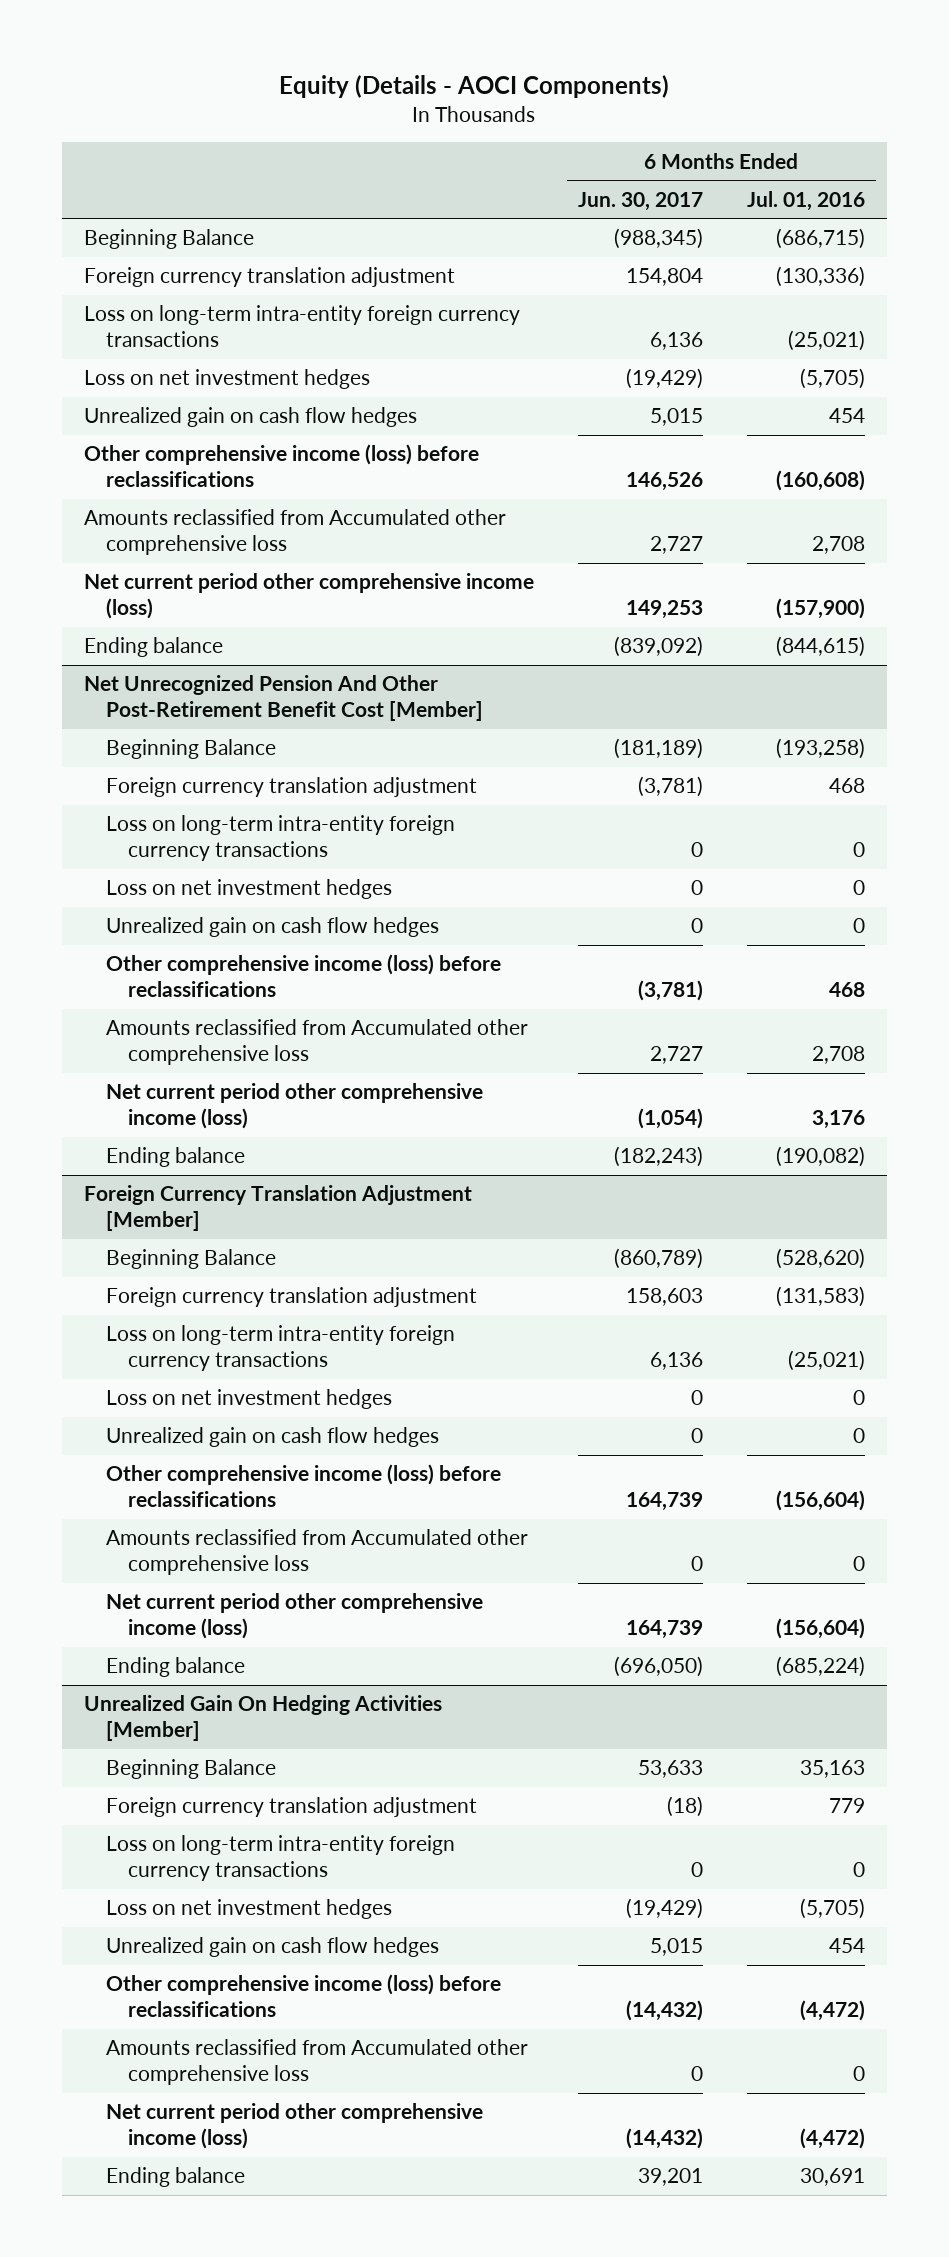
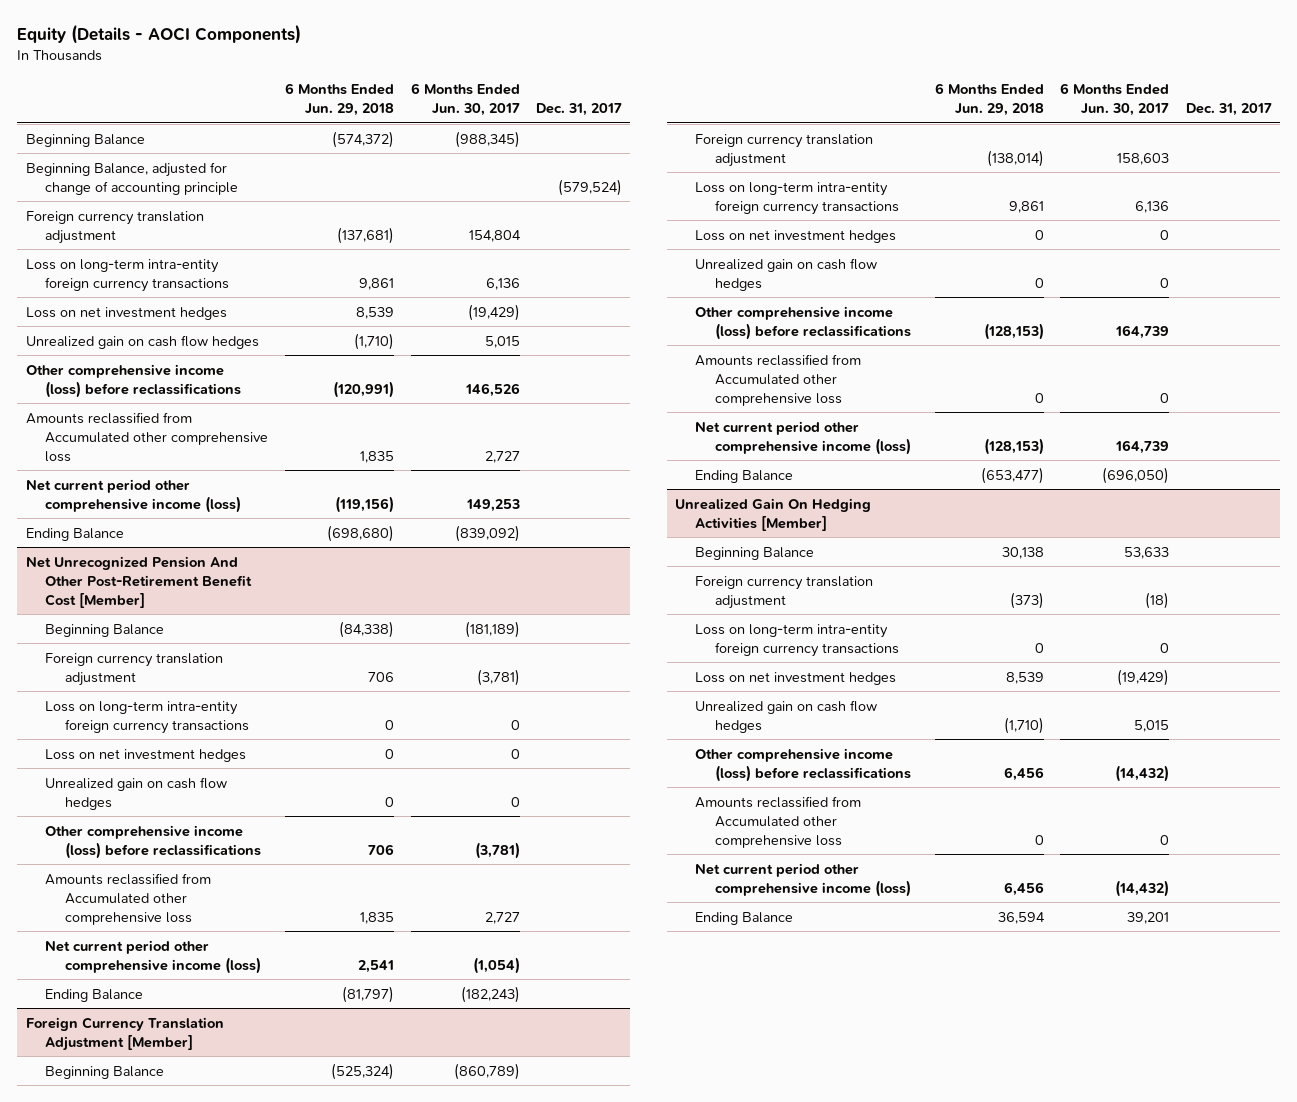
- | 6 Months Ended Jun. 30, 2017 | 6 Months Ended Jul. 01, 2016
+ | 6 Months Ended Jun. 29, 2018 | 6 Months Ended Jun. 30, 2017 | Dec. 31, 2017
+ Beginning Balance, adjusted for change of accounting principle | | | (579,524)
- Ending balance | (839,092) | (844,615)
+ Ending Balance | (698,680) | (839,092) |
@ Net Unrecognized Pension And Other Post-Retirement Benefit Cost [Member]
- Ending balance | (182,243) | (190,082)
+ Ending Balance | (81,797) | (182,243) |
@ Foreign Currency Translation Adjustment [Member]
- Ending balance | (696,050) | (685,224)
+ Ending Balance | (653,477) | (696,050) |
@ Unrealized Gain On Hedging Activities [Member]
- Ending balance | 39,201 | 30,691
+ Ending Balance | 36,594 | 39,201 |

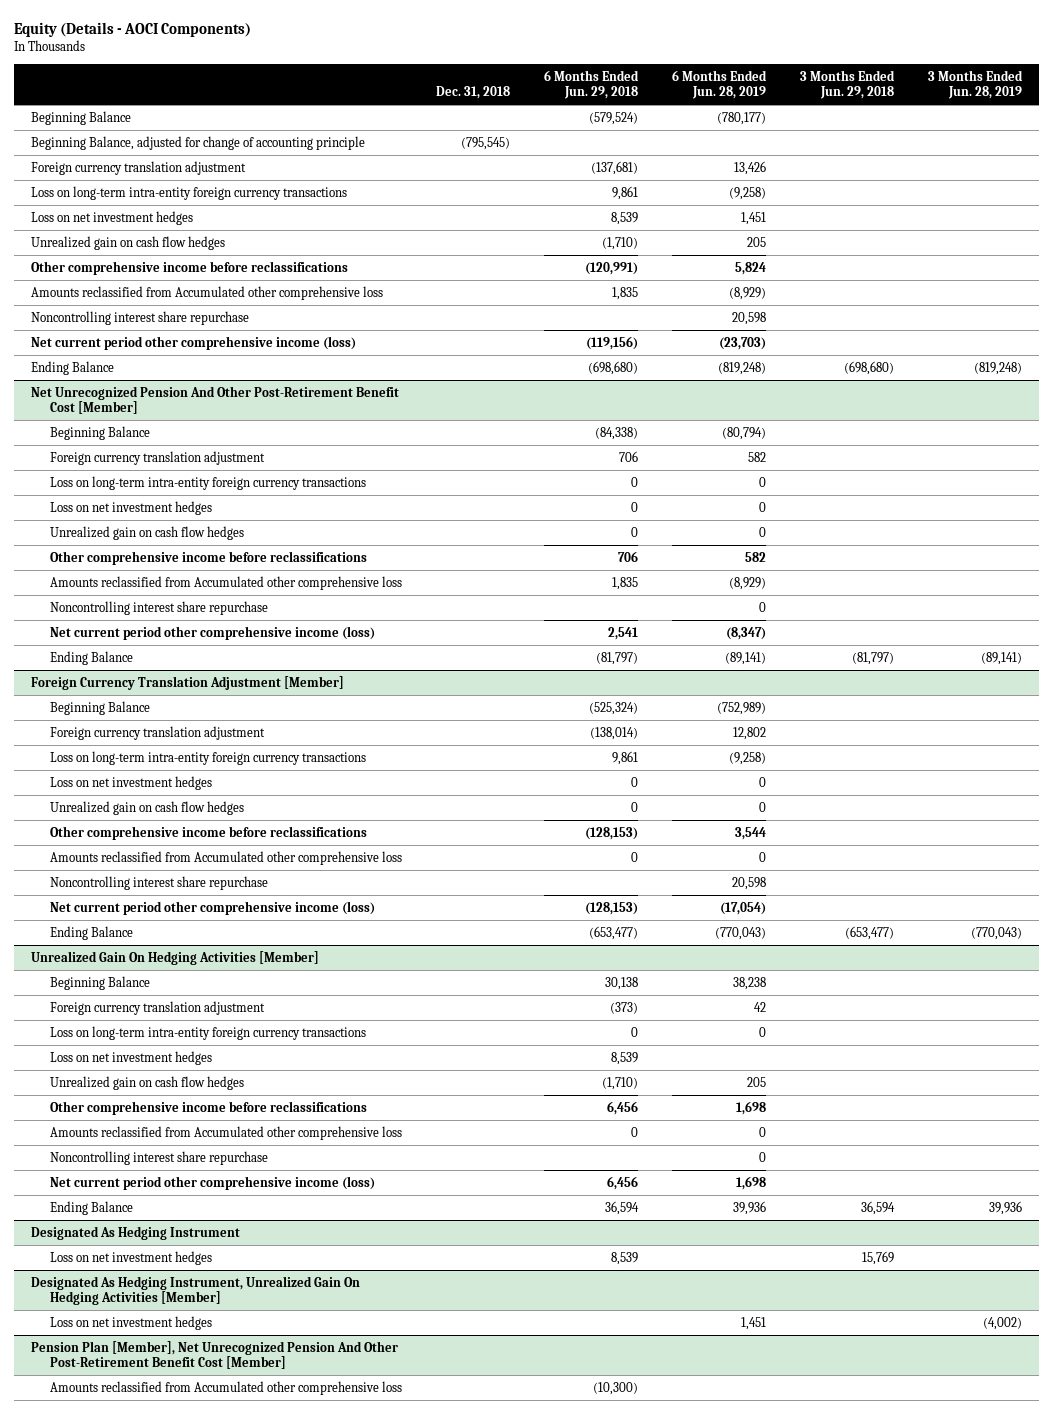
- | 6 Months Ended Jun. 29, 2018 | 6 Months Ended Jun. 30, 2017 | Dec. 31, 2017
+ | Dec. 31, 2018 | 6 Months Ended Jun. 29, 2018 | 6 Months Ended Jun. 28, 2019 | 3 Months Ended Jun. 29, 2018 | 3 Months Ended Jun. 28, 2019
- Beginning Balance | (574,372) | (988,345) |
+ Beginning Balance | | (579,524) | (780,177) | |
- Other comprehensive income (loss) before reclassifications | (120,991) | 146,526 |
+ Other comprehensive income before reclassifications | | (120,991) | 5,824 | |
+ Noncontrolling interest share repurchase | | | 20,598 | |
@ Net Unrecognized Pension And Other Post-Retirement Benefit Cost [Member]
- Other comprehensive income (loss) before reclassifications | 706 | (3,781) |
+ Other comprehensive income before reclassifications | | 706 | 582 | |
+ Noncontrolling interest share repurchase | | | 0 | |
@ Foreign Currency Translation Adjustment [Member]
- Other comprehensive income (loss) before reclassifications | (128,153) | 164,739 |
+ Other comprehensive income before reclassifications | | (128,153) | 3,544 | |
+ Noncontrolling interest share repurchase | | | 20,598 | |
@ Unrealized Gain On Hedging Activities [Member]
- Other comprehensive income (loss) before reclassifications | 6,456 | (14,432) |
+ Other comprehensive income before reclassifications | | 6,456 | 1,698 | |
+ Noncontrolling interest share repurchase | | | 0 | |
+ Designated As Hedging Instrument
+ Loss on net investment hedges | | 8,539 | | 15,769 |
+ Designated As Hedging Instrument, Unrealized Gain On Hedging Activities [Member]
+ Loss on net investment hedges | | | 1,451 | | (4,002)
+ Pension Plan [Member], Net Unrecognized Pension And Other Post-Retirement Benefit Cost [Member]
+ Amounts reclassified from Accumulated other comprehensive loss | | (10,300) | | |

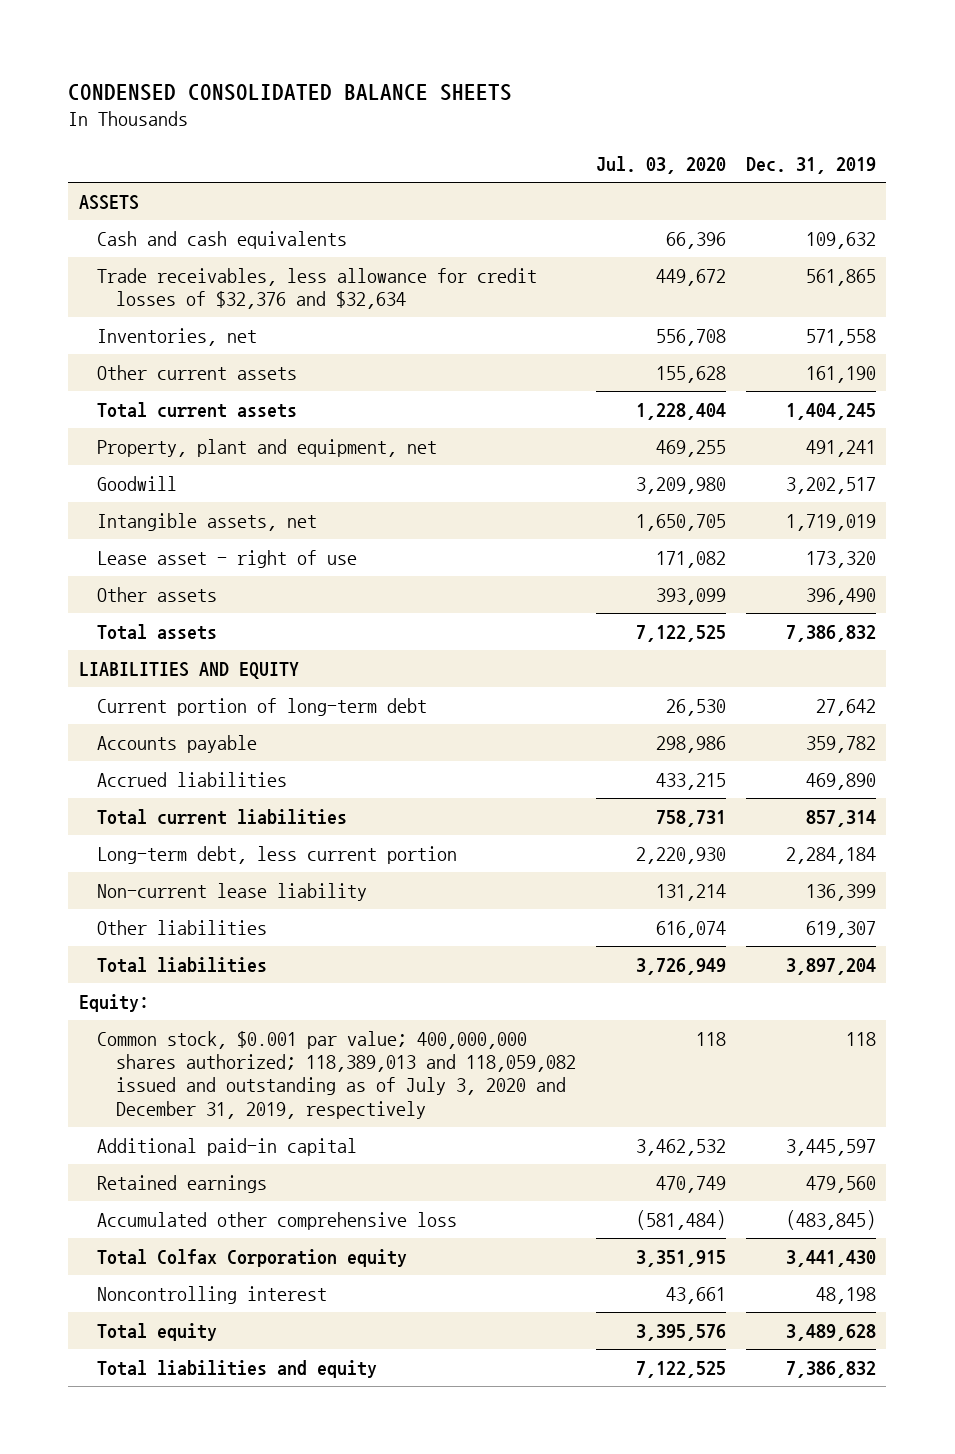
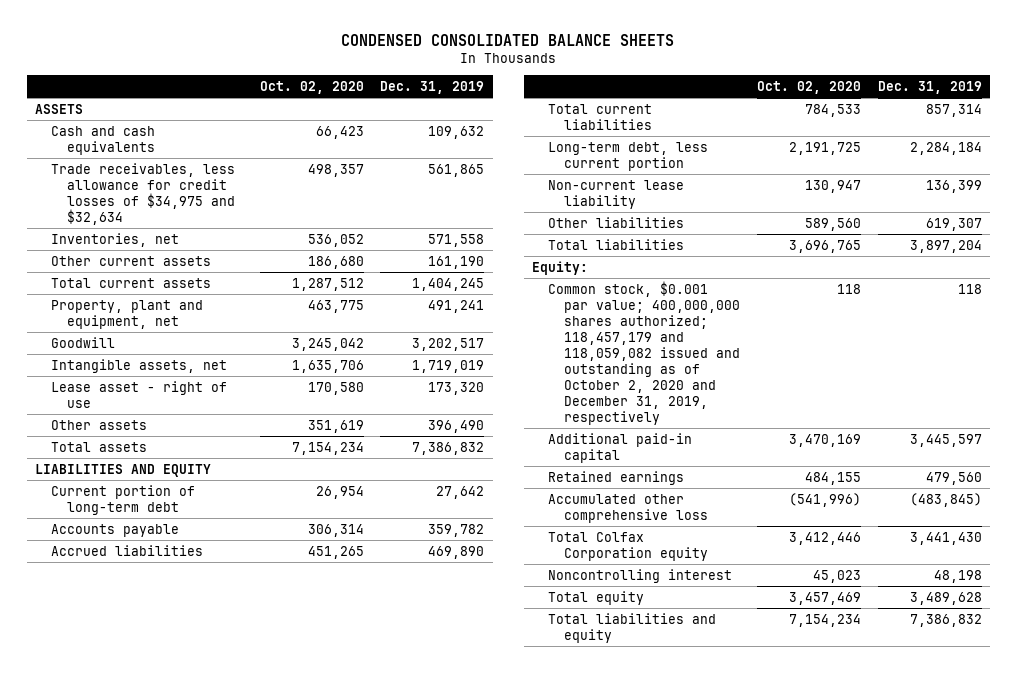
- | Jul. 03, 2020 | Dec. 31, 2019
+ | Oct. 02, 2020 | Dec. 31, 2019
- Trade receivables, less allowance for credit losses of $32,376 and $32,634 | 449,672 | 561,865
+ Trade receivables, less allowance for credit losses of $34,975 and $32,634 | 498,357 | 561,865
- Common stock, $0.001 par value; 400,000,000 shares authorized; 118,389,013 and 118,059,082 issued and outstanding as of July 3, 2020 and December 31, 2019, respectively | 118 | 118
+ Common stock, $0.001 par value; 400,000,000 shares authorized; 118,457,179 and 118,059,082 issued and outstanding as of October 2, 2020 and December 31, 2019, respectively | 118 | 118

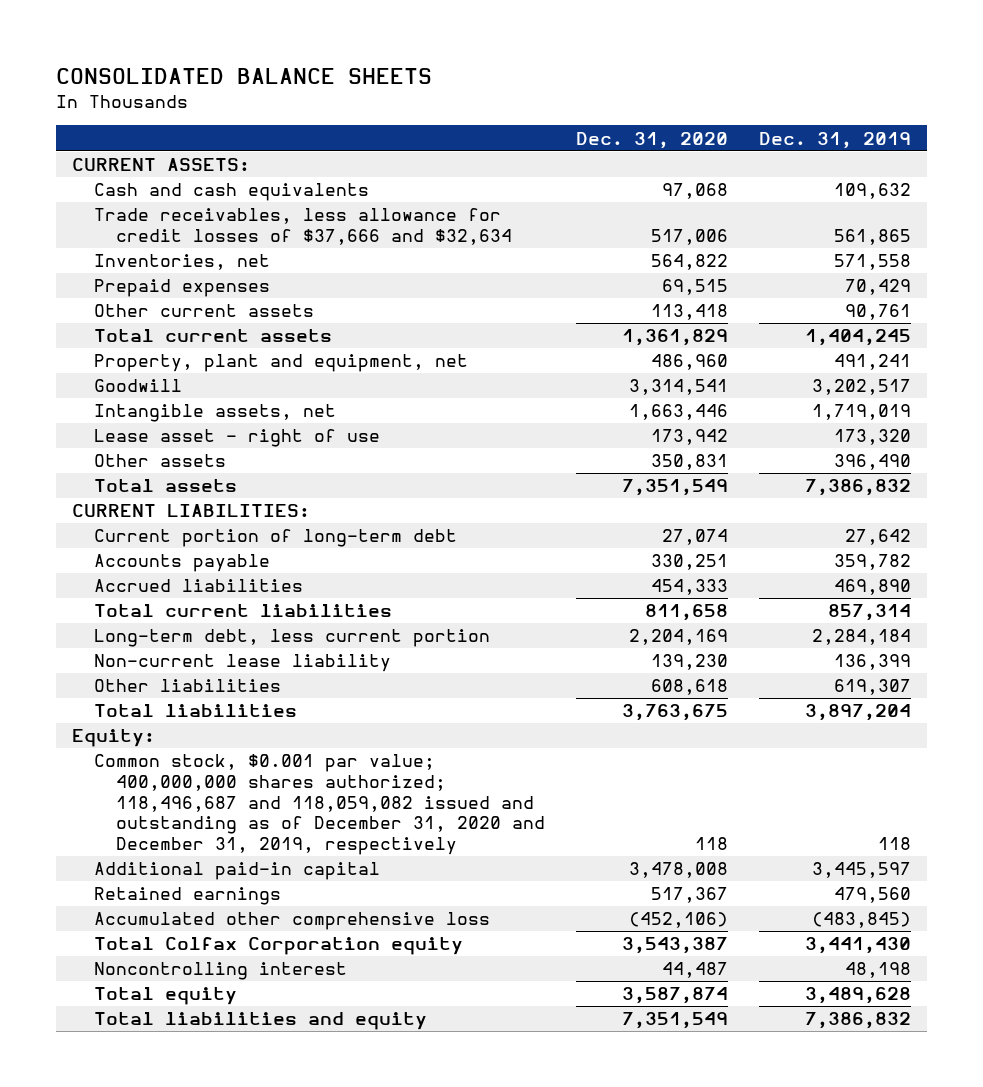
- CONDENSED CONSOLIDATED BALANCE SHEETS
+ CONSOLIDATED BALANCE SHEETS
- | Oct. 02, 2020 | Dec. 31, 2019
+ | Dec. 31, 2020 | Dec. 31, 2019
- ASSETS
+ CURRENT ASSETS:
- Trade receivables, less allowance for credit losses of $34,975 and $32,634 | 498,357 | 561,865
+ Trade receivables, less allowance for credit losses of $37,666 and $32,634 | 517,006 | 561,865
- Other current assets | 186,680 | 161,190
+ Prepaid expenses | 69,515 | 70,429
+ Other current assets | 113,418 | 90,761
- LIABILITIES AND EQUITY
+ CURRENT LIABILITIES:
- Common stock, $0.001 par value; 400,000,000 shares authorized; 118,457,179 and 118,059,082 issued and outstanding as of October 2, 2020 and December 31, 2019, respectively | 118 | 118
+ Common stock, $0.001 par value; 400,000,000 shares authorized; 118,496,687 and 118,059,082 issued and outstanding as of December 31, 2020 and December 31, 2019, respectively | 118 | 118

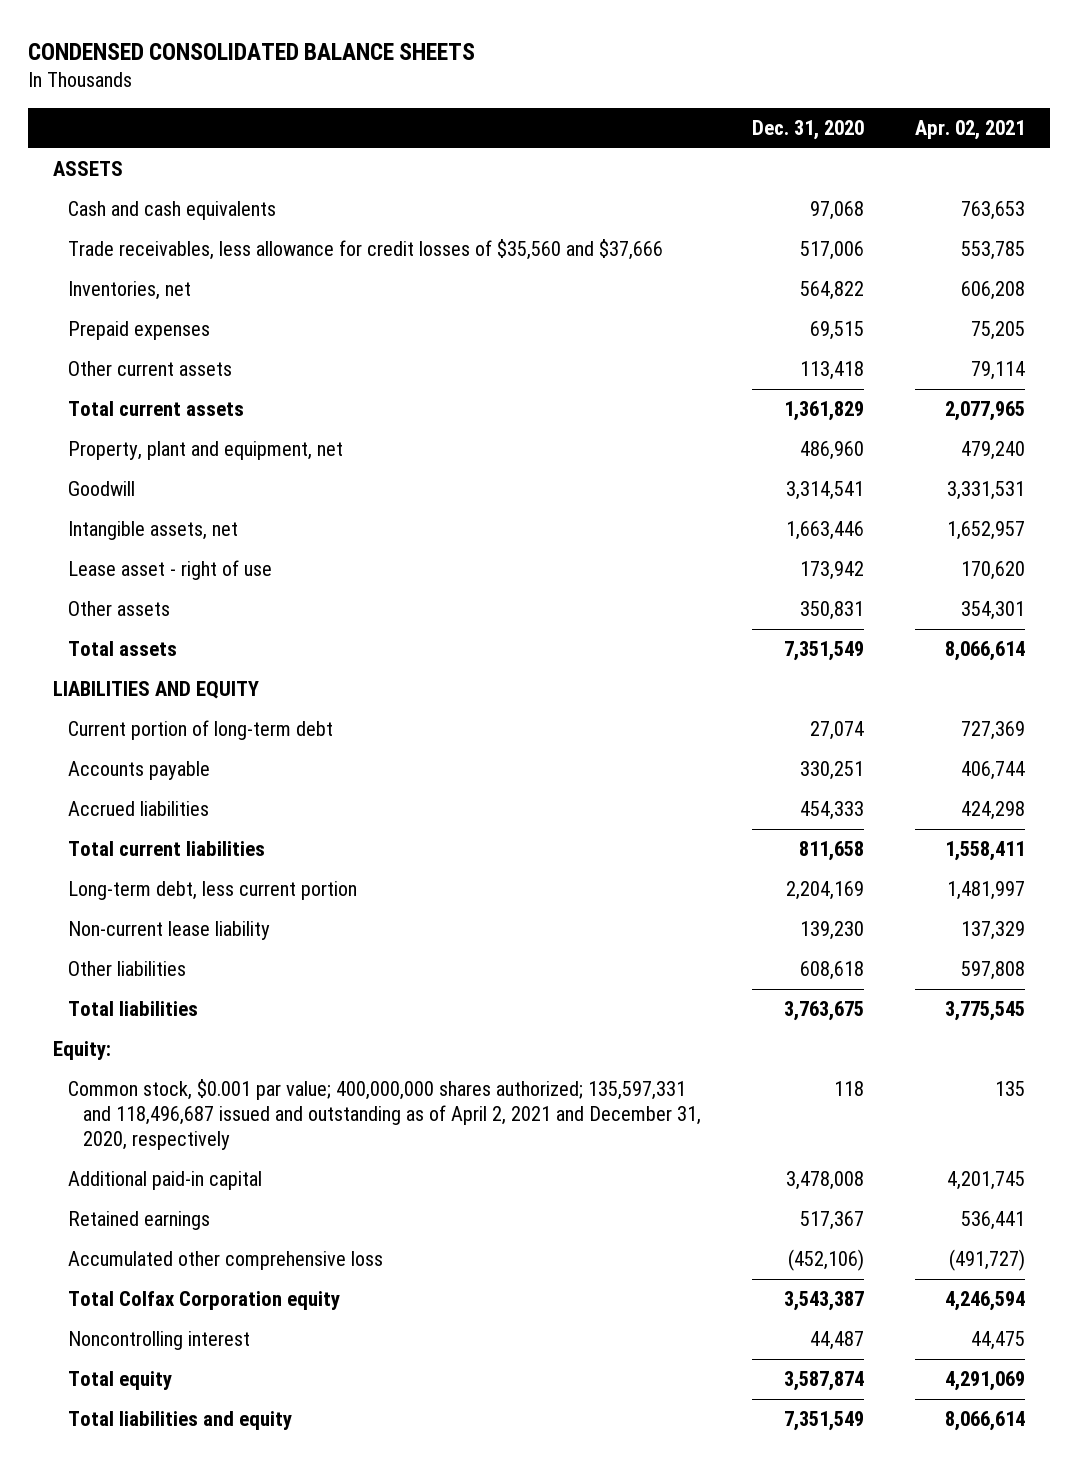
- CONSOLIDATED BALANCE SHEETS
+ CONDENSED CONSOLIDATED BALANCE SHEETS
- | Dec. 31, 2020 | Dec. 31, 2019
+ | Dec. 31, 2020 | Apr. 02, 2021
- CURRENT ASSETS:
+ ASSETS
- Trade receivables, less allowance for credit losses of $37,666 and $32,634 | 517,006 | 561,865
+ Trade receivables, less allowance for credit losses of $35,560 and $37,666 | 517,006 | 553,785
- CURRENT LIABILITIES:
+ LIABILITIES AND EQUITY
- Common stock, $0.001 par value; 400,000,000 shares authorized; 118,496,687 and 118,059,082 issued and outstanding as of December 31, 2020 and December 31, 2019, respectively | 118 | 118
+ Common stock, $0.001 par value; 400,000,000 shares authorized; 135,597,331 and 118,496,687 issued and outstanding as of April 2, 2021 and December 31, 2020, respectively | 118 | 135

